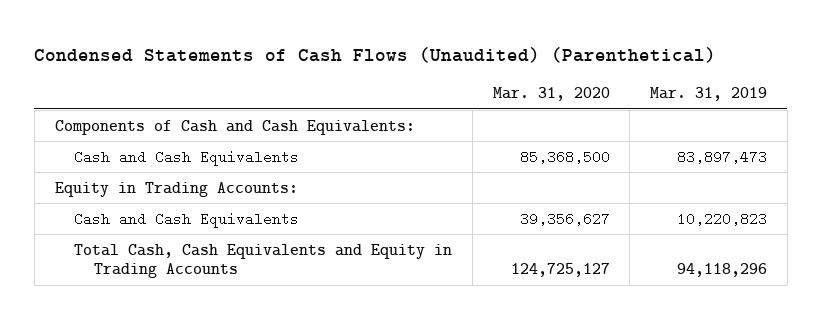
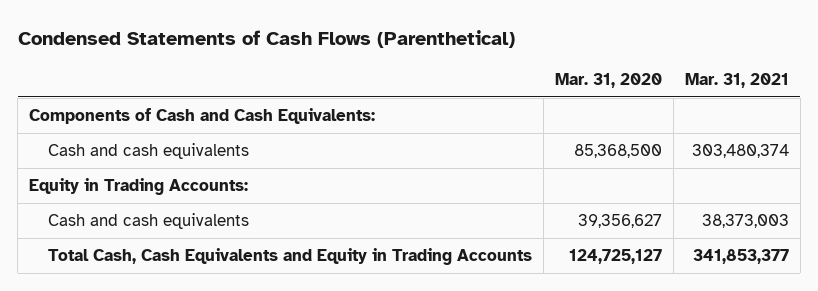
- Condensed Statements of Cash Flows (Unaudited) (Parenthetical)
+ Condensed Statements of Cash Flows (Parenthetical)
- | Mar. 31, 2020 | Mar. 31, 2019
+ | Mar. 31, 2020 | Mar. 31, 2021
- Cash and Cash Equivalents | 85,368,500 | 83,897,473
+ Cash and cash equivalents | 85,368,500 | 303,480,374
- Cash and Cash Equivalents | 39,356,627 | 10,220,823
+ Cash and cash equivalents | 39,356,627 | 38,373,003

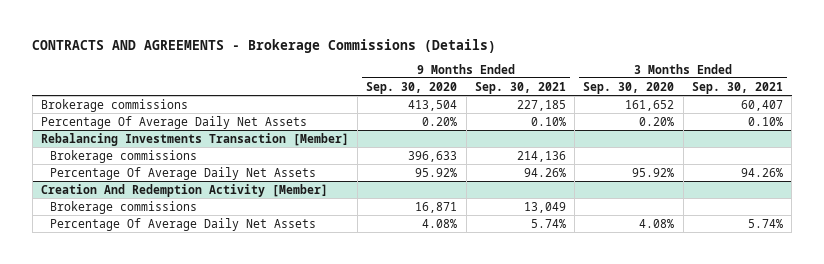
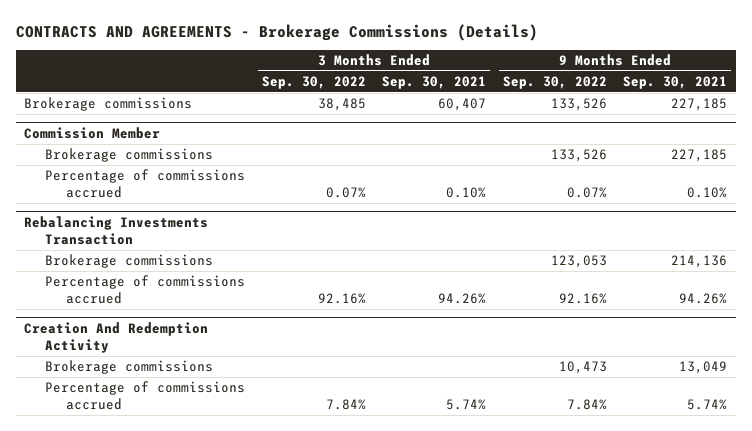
- | 9 Months Ended Sep. 30, 2020 | 9 Months Ended Sep. 30, 2021 | 3 Months Ended Sep. 30, 2020 | 3 Months Ended Sep. 30, 2021
+ | 3 Months Ended Sep. 30, 2022 | 3 Months Ended Sep. 30, 2021 | 9 Months Ended Sep. 30, 2022 | 9 Months Ended Sep. 30, 2021
- Percentage Of Average Daily Net Assets | 0.20% | 0.10% | 0.20% | 0.10%
- Rebalancing Investments Transaction [Member]
+ Commission Member
+ Brokerage commissions | | | 133,526 | 227,185
+ Percentage of commissions accrued | 0.07% | 0.10% | 0.07% | 0.10%
+ Rebalancing Investments Transaction
- Percentage Of Average Daily Net Assets | 95.92% | 94.26% | 95.92% | 94.26%
- Creation And Redemption Activity [Member]
+ Percentage of commissions accrued | 92.16% | 94.26% | 92.16% | 94.26%
+ Creation And Redemption Activity
- Percentage Of Average Daily Net Assets | 4.08% | 5.74% | 4.08% | 5.74%
+ Percentage of commissions accrued | 7.84% | 5.74% | 7.84% | 5.74%

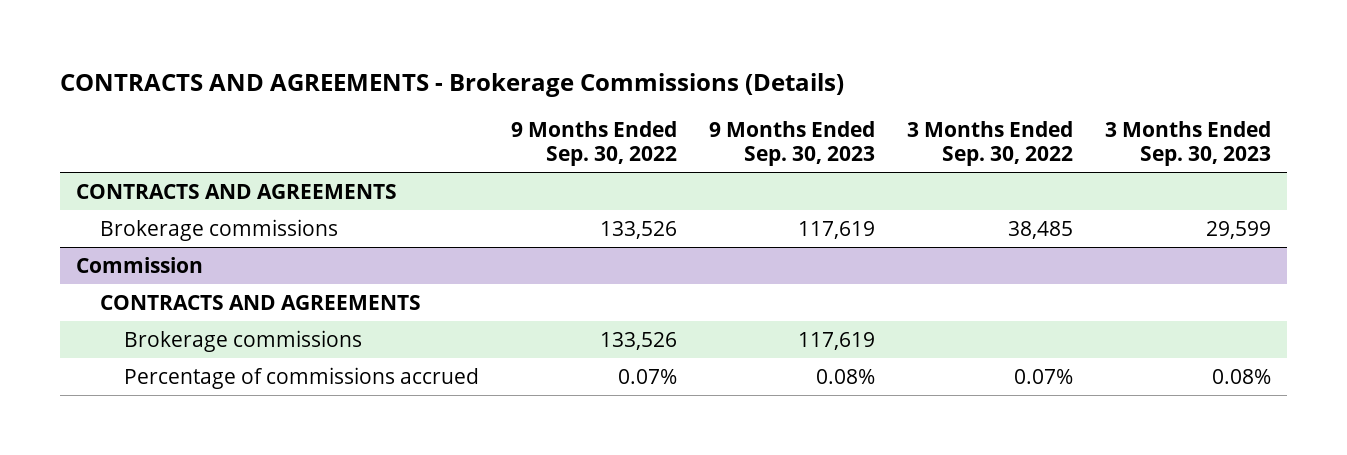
- | 3 Months Ended Sep. 30, 2022 | 3 Months Ended Sep. 30, 2021 | 9 Months Ended Sep. 30, 2022 | 9 Months Ended Sep. 30, 2021
+ | 9 Months Ended Sep. 30, 2022 | 9 Months Ended Sep. 30, 2023 | 3 Months Ended Sep. 30, 2022 | 3 Months Ended Sep. 30, 2023
+ CONTRACTS AND AGREEMENTS
- Commission Member
+ Commission
+ CONTRACTS AND AGREEMENTS
- Rebalancing Investments Transaction
- Brokerage commissions | | | 123,053 | 214,136
- Percentage of commissions accrued | 92.16% | 94.26% | 92.16% | 94.26%
- Creation And Redemption Activity
- Brokerage commissions | | | 10,473 | 13,049
- Percentage of commissions accrued | 7.84% | 5.74% | 7.84% | 5.74%

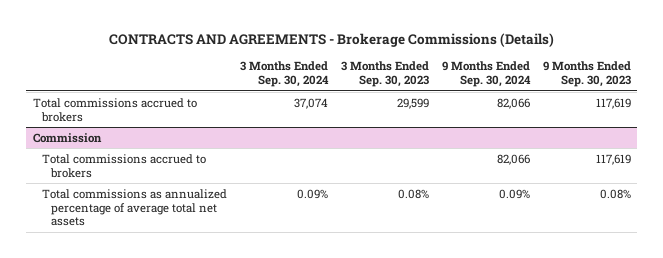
- | 9 Months Ended Sep. 30, 2022 | 9 Months Ended Sep. 30, 2023 | 3 Months Ended Sep. 30, 2022 | 3 Months Ended Sep. 30, 2023
+ | 3 Months Ended Sep. 30, 2024 | 3 Months Ended Sep. 30, 2023 | 9 Months Ended Sep. 30, 2024 | 9 Months Ended Sep. 30, 2023
- CONTRACTS AND AGREEMENTS
- Brokerage commissions | 133,526 | 117,619 | 38,485 | 29,599
+ Total commissions accrued to brokers | 37,074 | 29,599 | 82,066 | 117,619
@ Commission
- CONTRACTS AND AGREEMENTS
- Brokerage commissions | 133,526 | 117,619 | |
- Percentage of commissions accrued | 0.07% | 0.08% | 0.07% | 0.08%
+ Total commissions accrued to brokers | | | 82,066 | 117,619
+ Total commissions as annualized percentage of average total net assets | 0.09% | 0.08% | 0.09% | 0.08%

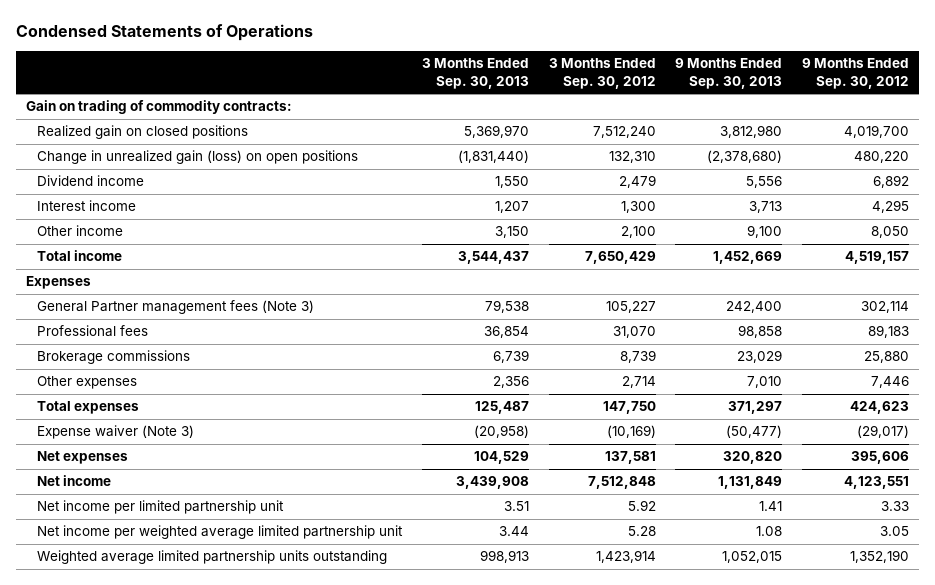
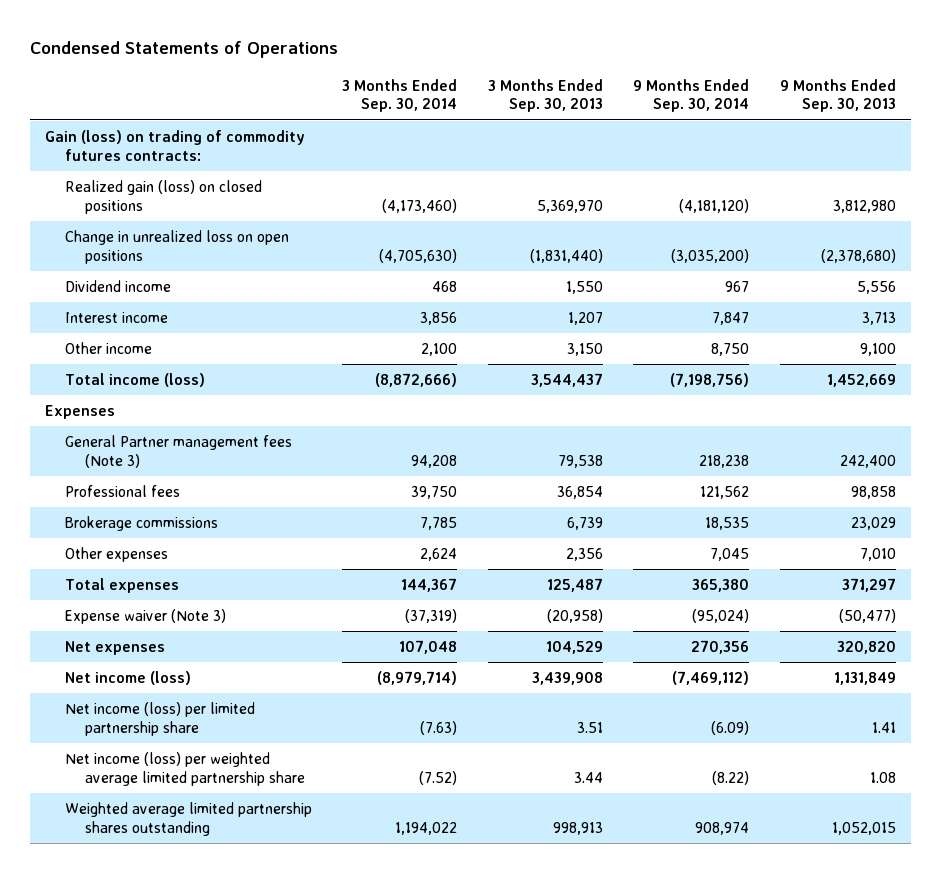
- | 3 Months Ended Sep. 30, 2013 | 3 Months Ended Sep. 30, 2012 | 9 Months Ended Sep. 30, 2013 | 9 Months Ended Sep. 30, 2012
+ | 3 Months Ended Sep. 30, 2014 | 3 Months Ended Sep. 30, 2013 | 9 Months Ended Sep. 30, 2014 | 9 Months Ended Sep. 30, 2013
- Gain on trading of commodity contracts:
- Realized gain on closed positions | 5,369,970 | 7,512,240 | 3,812,980 | 4,019,700
- Change in unrealized gain (loss) on open positions | (1,831,440) | 132,310 | (2,378,680) | 480,220
+ Gain (loss) on trading of commodity futures contracts:
+ Realized gain (loss) on closed positions | (4,173,460) | 5,369,970 | (4,181,120) | 3,812,980
+ Change in unrealized loss on open positions | (4,705,630) | (1,831,440) | (3,035,200) | (2,378,680)
- Total income | 3,544,437 | 7,650,429 | 1,452,669 | 4,519,157
+ Total income (loss) | (8,872,666) | 3,544,437 | (7,198,756) | 1,452,669
- Net income | 3,439,908 | 7,512,848 | 1,131,849 | 4,123,551
- Net income per limited partnership unit | 3.51 | 5.92 | 1.41 | 3.33
- Net income per weighted average limited partnership unit | 3.44 | 5.28 | 1.08 | 3.05
- Weighted average limited partnership units outstanding | 998,913 | 1,423,914 | 1,052,015 | 1,352,190
+ Net income (loss) | (8,979,714) | 3,439,908 | (7,469,112) | 1,131,849
+ Net income (loss) per limited partnership share | (7.63) | 3.51 | (6.09) | 1.41
+ Net income (loss) per weighted average limited partnership share | (7.52) | 3.44 | (8.22) | 1.08
+ Weighted average limited partnership shares outstanding | 1,194,022 | 998,913 | 908,974 | 1,052,015

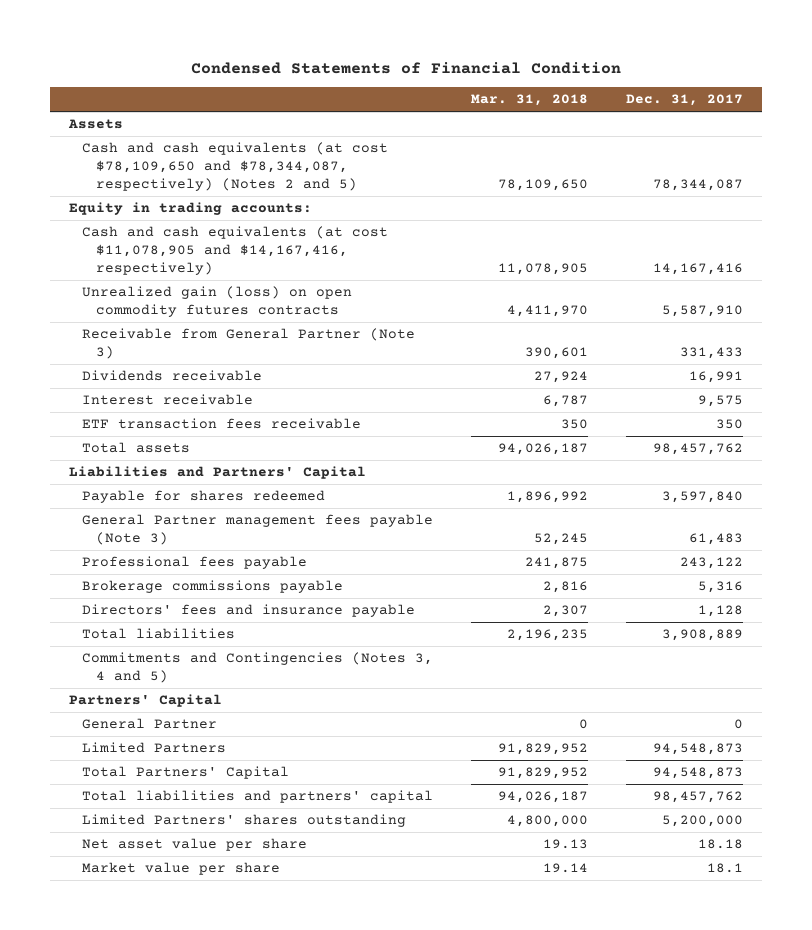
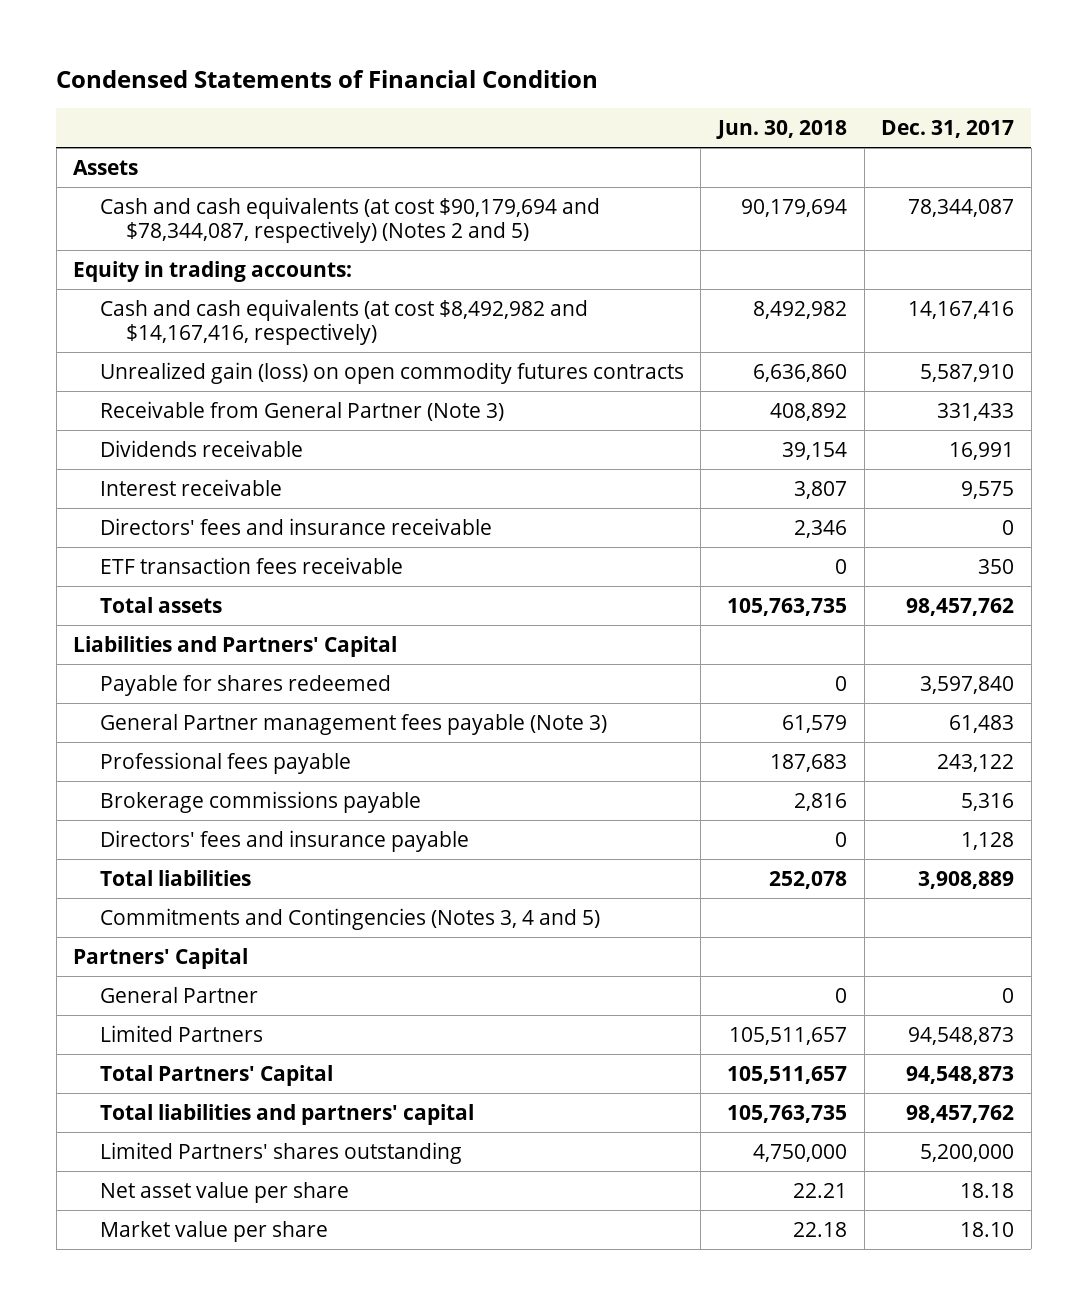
- | Mar. 31, 2018 | Dec. 31, 2017
+ | Jun. 30, 2018 | Dec. 31, 2017
- Cash and cash equivalents (at cost $78,109,650 and $78,344,087, respectively) (Notes 2 and 5) | 78,109,650 | 78,344,087
+ Cash and cash equivalents (at cost $90,179,694 and $78,344,087, respectively) (Notes 2 and 5) | 90,179,694 | 78,344,087
- Cash and cash equivalents (at cost $11,078,905 and $14,167,416, respectively) | 11,078,905 | 14,167,416
+ Cash and cash equivalents (at cost $8,492,982 and $14,167,416, respectively) | 8,492,982 | 14,167,416
+ Directors' fees and insurance receivable | 2,346 | 0
- Market value per share | 19.14 | 18.1
+ Market value per share | 22.18 | 18.10

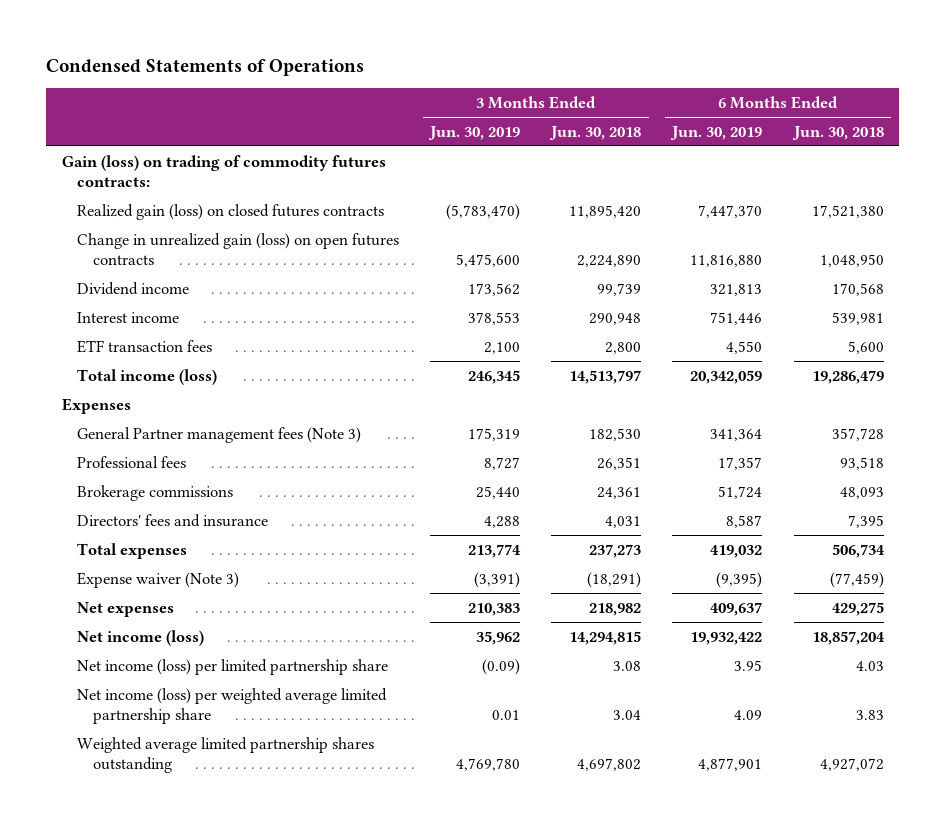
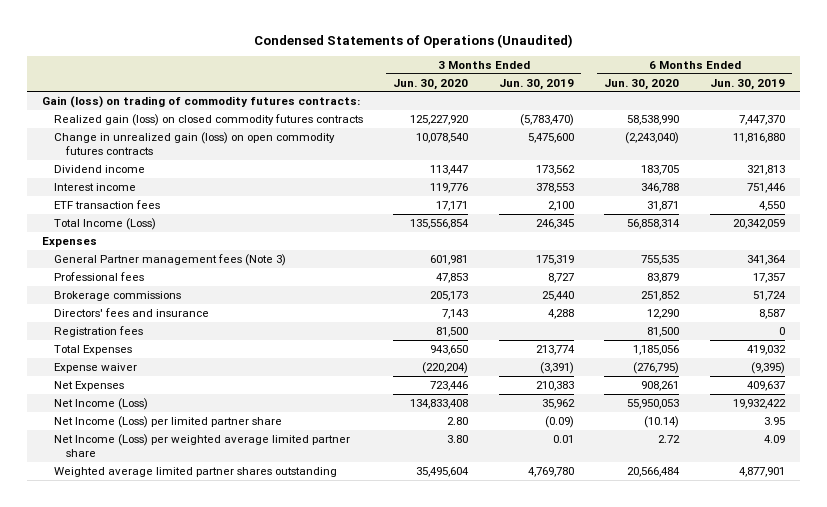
- Condensed Statements of Operations
+ Condensed Statements of Operations (Unaudited)
- | 3 Months Ended Jun. 30, 2019 | 3 Months Ended Jun. 30, 2018 | 6 Months Ended Jun. 30, 2019 | 6 Months Ended Jun. 30, 2018
+ | 3 Months Ended Jun. 30, 2020 | 3 Months Ended Jun. 30, 2019 | 6 Months Ended Jun. 30, 2020 | 6 Months Ended Jun. 30, 2019
- Realized gain (loss) on closed futures contracts | (5,783,470) | 11,895,420 | 7,447,370 | 17,521,380
- Change in unrealized gain (loss) on open futures contracts | 5,475,600 | 2,224,890 | 11,816,880 | 1,048,950
+ Realized gain (loss) on closed commodity futures contracts | 125,227,920 | (5,783,470) | 58,538,990 | 7,447,370
+ Change in unrealized gain (loss) on open commodity futures contracts | 10,078,540 | 5,475,600 | (2,243,040) | 11,816,880
- Total income (loss) | 246,345 | 14,513,797 | 20,342,059 | 19,286,479
+ Total Income (Loss) | 135,556,854 | 246,345 | 56,858,314 | 20,342,059
- Total expenses | 213,774 | 237,273 | 419,032 | 506,734
- Expense waiver (Note 3) | (3,391) | (18,291) | (9,395) | (77,459)
- Net expenses | 210,383 | 218,982 | 409,637 | 429,275
- Net income (loss) | 35,962 | 14,294,815 | 19,932,422 | 18,857,204
- Net income (loss) per limited partnership share | (0.09) | 3.08 | 3.95 | 4.03
- Net income (loss) per weighted average limited partnership share | 0.01 | 3.04 | 4.09 | 3.83
- Weighted average limited partnership shares outstanding | 4,769,780 | 4,697,802 | 4,877,901 | 4,927,072
+ Registration fees | 81,500 | | 81,500 | 0
+ Total Expenses | 943,650 | 213,774 | 1,185,056 | 419,032
+ Expense waiver | (220,204) | (3,391) | (276,795) | (9,395)
+ Net Expenses | 723,446 | 210,383 | 908,261 | 409,637
+ Net Income (Loss) | 134,833,408 | 35,962 | 55,950,053 | 19,932,422
+ Net Income (Loss) per limited partner share | 2.80 | (0.09) | (10.14) | 3.95
+ Net Income (Loss) per weighted average limited partner share | 3.80 | 0.01 | 2.72 | 4.09
+ Weighted average limited partner shares outstanding | 35,495,604 | 4,769,780 | 20,566,484 | 4,877,901

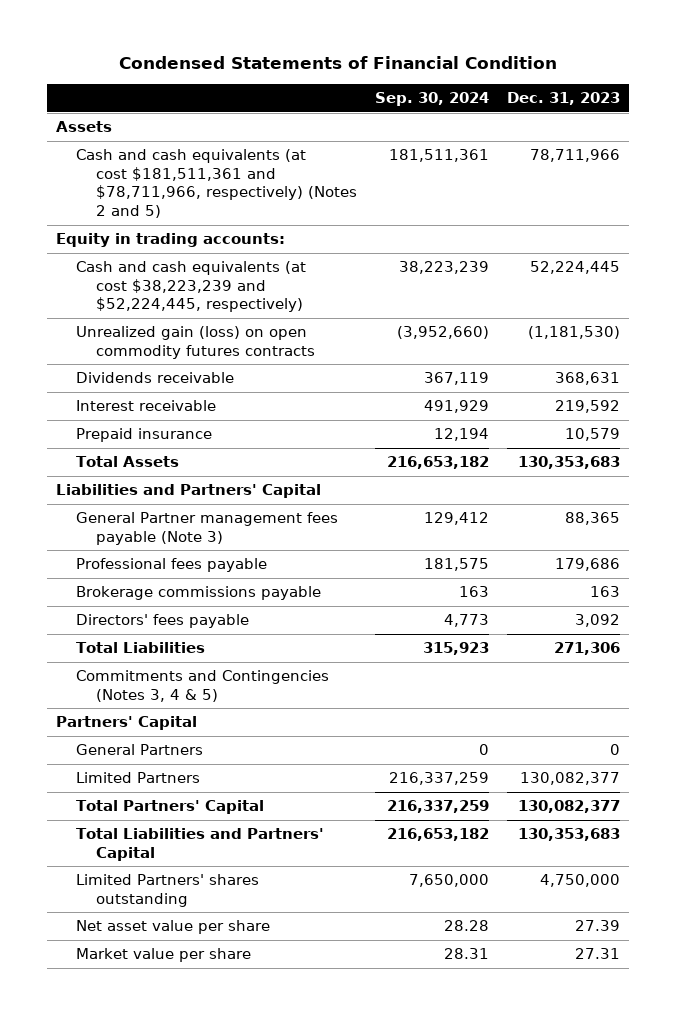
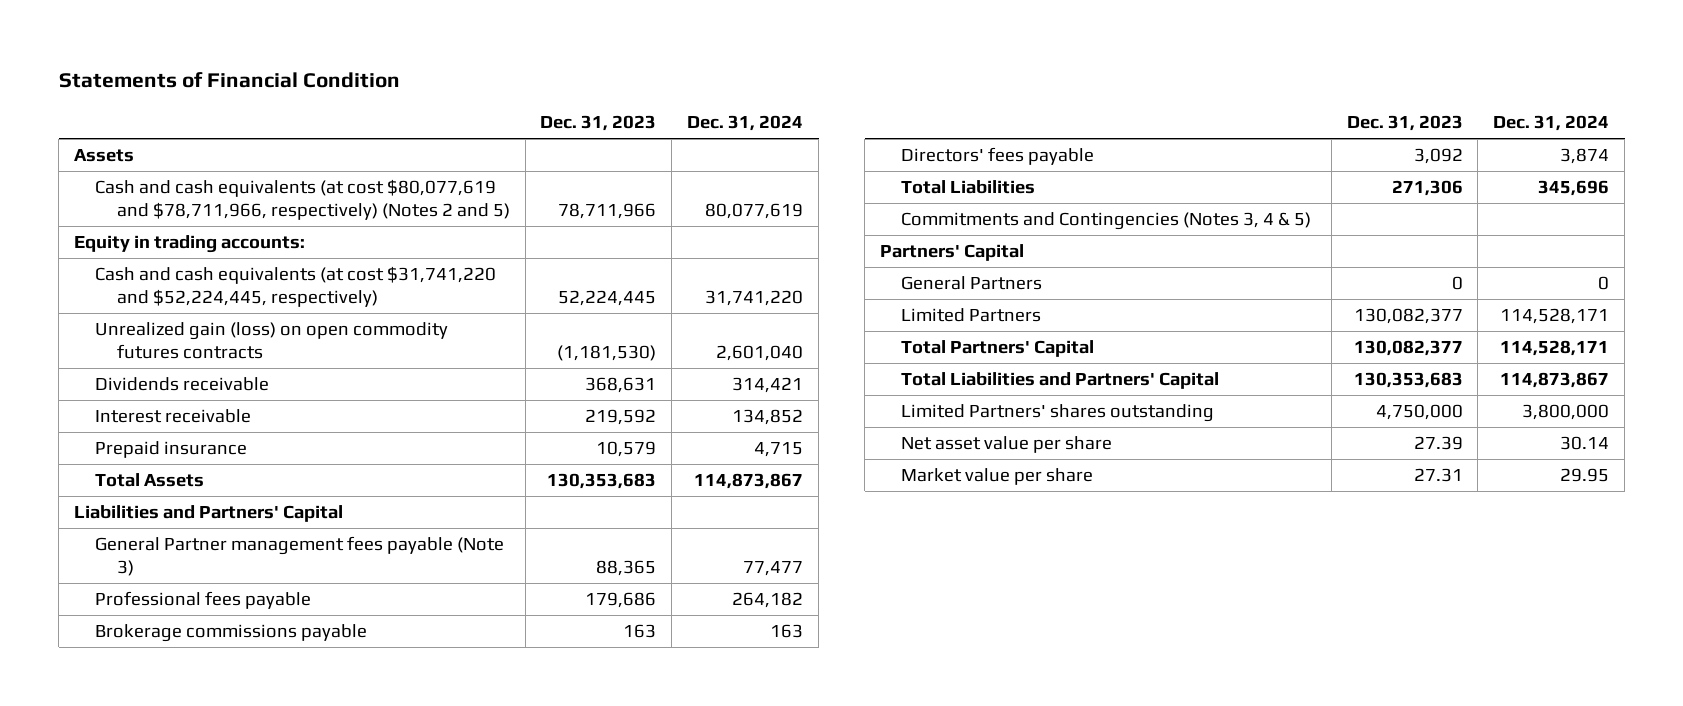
- Condensed Statements of Financial Condition
+ Statements of Financial Condition
- | Sep. 30, 2024 | Dec. 31, 2023
+ | Dec. 31, 2023 | Dec. 31, 2024
- Cash and cash equivalents (at cost $181,511,361 and $78,711,966, respectively) (Notes 2 and 5) | 181,511,361 | 78,711,966
+ Cash and cash equivalents (at cost $80,077,619 and $78,711,966, respectively) (Notes 2 and 5) | 78,711,966 | 80,077,619
- Cash and cash equivalents (at cost $38,223,239 and $52,224,445, respectively) | 38,223,239 | 52,224,445
+ Cash and cash equivalents (at cost $31,741,220 and $52,224,445, respectively) | 52,224,445 | 31,741,220

